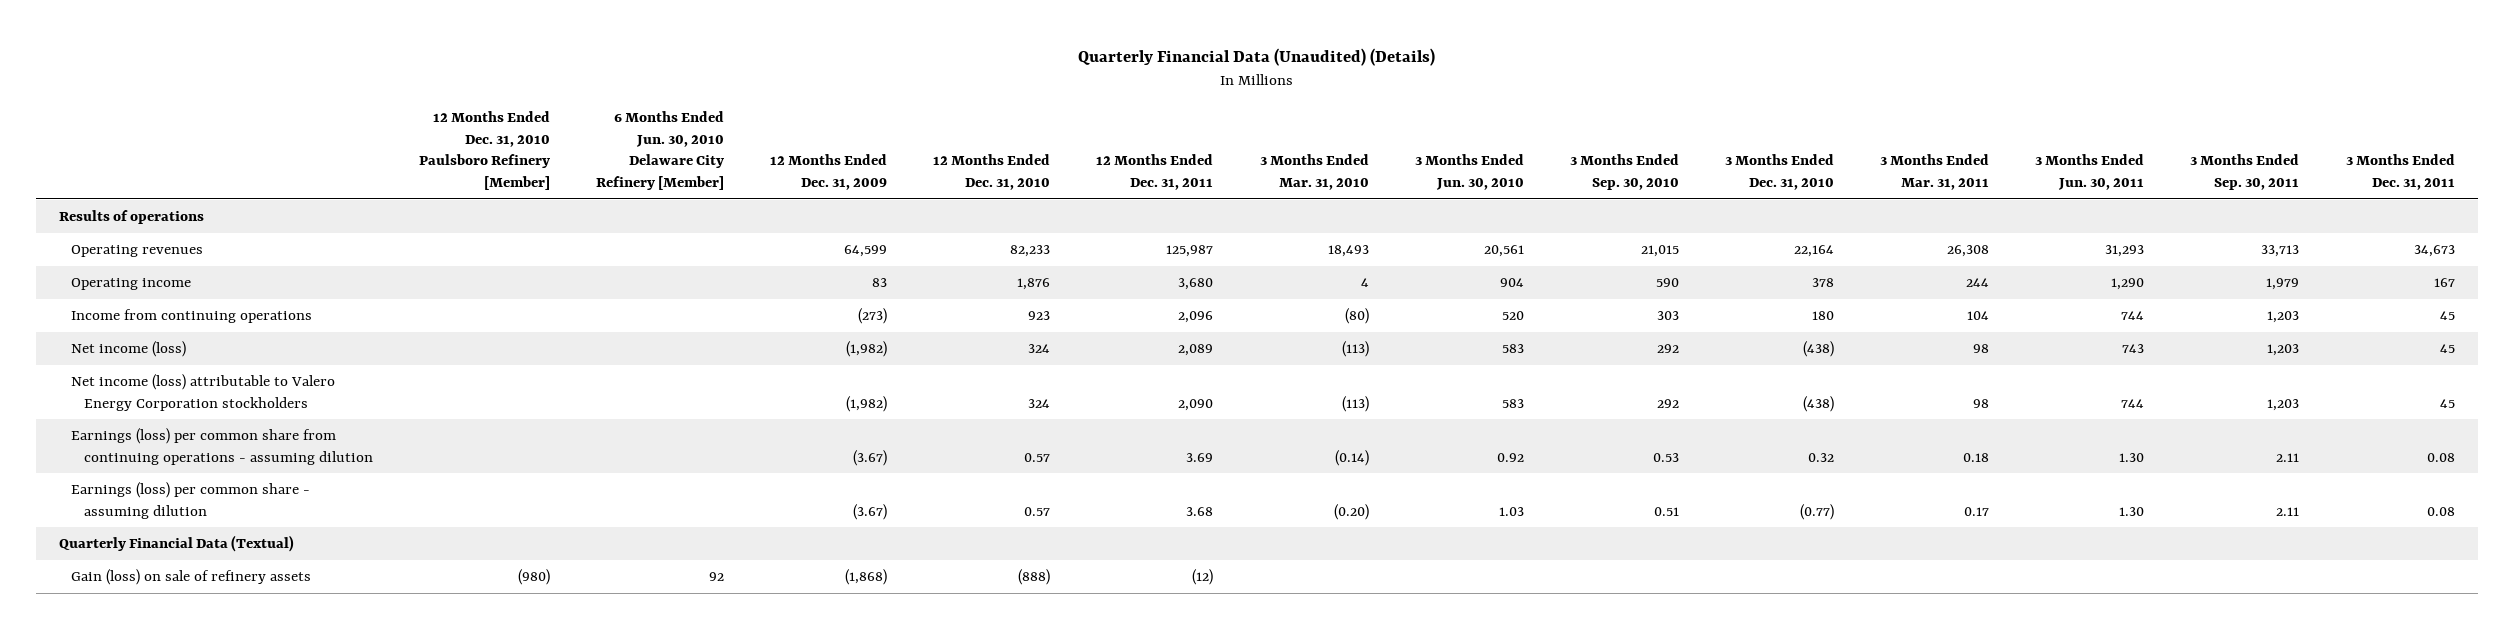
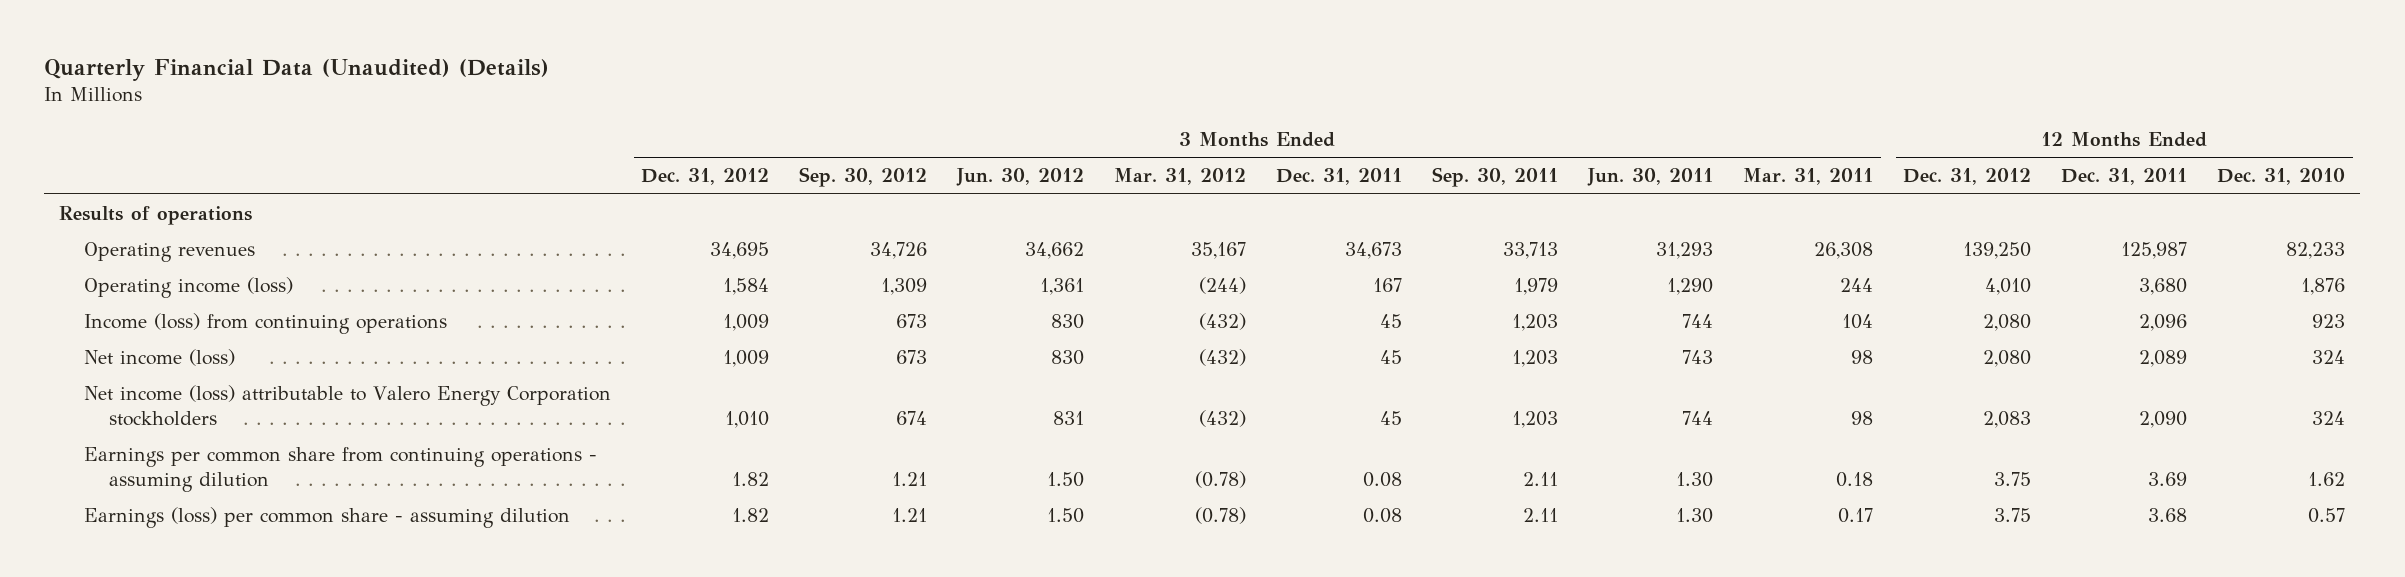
- | 12 Months Ended Dec. 31, 2010 Paulsboro Refinery [Member] | 6 Months Ended Jun. 30, 2010 Delaware City Refinery [Member] | 12 Months Ended Dec. 31, 2009 | 12 Months Ended Dec. 31, 2010 | 12 Months Ended Dec. 31, 2011 | 3 Months Ended Mar. 31, 2010 | 3 Months Ended Jun. 30, 2010 | 3 Months Ended Sep. 30, 2010 | 3 Months Ended Dec. 31, 2010 | 3 Months Ended Mar. 31, 2011 | 3 Months Ended Jun. 30, 2011 | 3 Months Ended Sep. 30, 2011 | 3 Months Ended Dec. 31, 2011
+ | 3 Months Ended Dec. 31, 2012 | 3 Months Ended Sep. 30, 2012 | 3 Months Ended Jun. 30, 2012 | 3 Months Ended Mar. 31, 2012 | 3 Months Ended Dec. 31, 2011 | 3 Months Ended Sep. 30, 2011 | 3 Months Ended Jun. 30, 2011 | 3 Months Ended Mar. 31, 2011 | 12 Months Ended Dec. 31, 2012 | 12 Months Ended Dec. 31, 2011 | 12 Months Ended Dec. 31, 2010
- Operating income | | | 83 | 1,876 | 3,680 | 4 | 904 | 590 | 378 | 244 | 1,290 | 1,979 | 167
- Income from continuing operations | | | (273) | 923 | 2,096 | (80) | 520 | 303 | 180 | 104 | 744 | 1,203 | 45
+ Operating income (loss) | 1,584 | 1,309 | 1,361 | (244) | 167 | 1,979 | 1,290 | 244 | 4,010 | 3,680 | 1,876
+ Income (loss) from continuing operations | 1,009 | 673 | 830 | (432) | 45 | 1,203 | 744 | 104 | 2,080 | 2,096 | 923
- Earnings (loss) per common share from continuing operations - assuming dilution | | | (3.67) | 0.57 | 3.69 | (0.14) | 0.92 | 0.53 | 0.32 | 0.18 | 1.30 | 2.11 | 0.08
+ Earnings per common share from continuing operations - assuming dilution | 1.82 | 1.21 | 1.50 | (0.78) | 0.08 | 2.11 | 1.30 | 0.18 | 3.75 | 3.69 | 1.62
- Quarterly Financial Data (Textual)
- Gain (loss) on sale of refinery assets | (980) | 92 | (1,868) | (888) | (12) | | | | | | | |

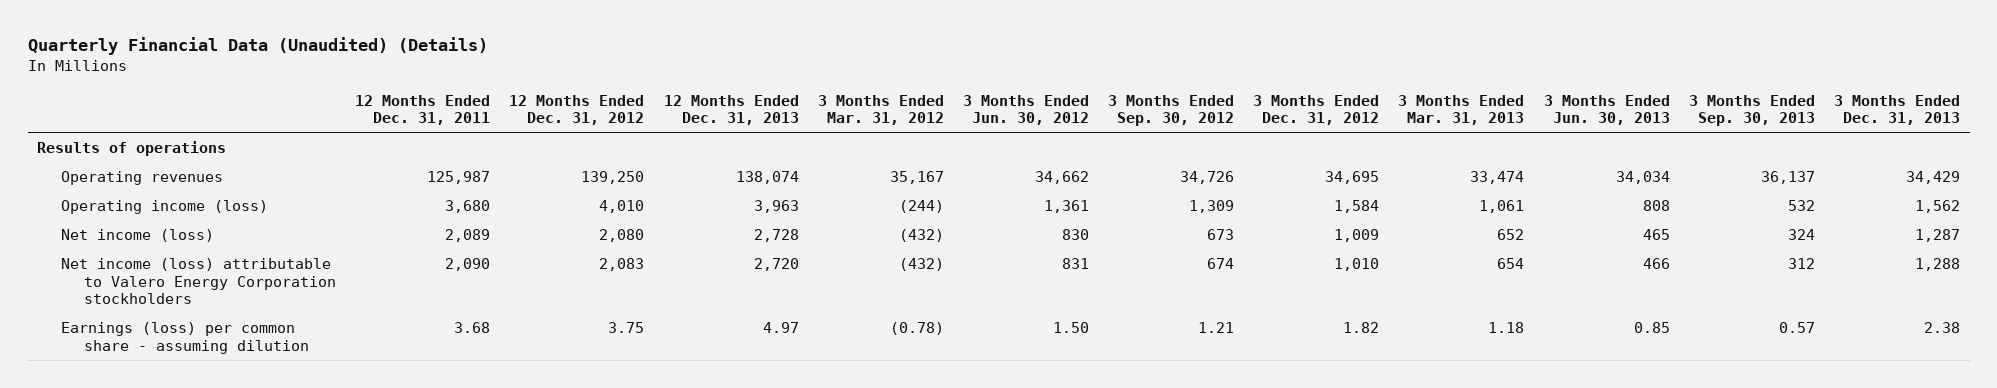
- | 3 Months Ended Dec. 31, 2012 | 3 Months Ended Sep. 30, 2012 | 3 Months Ended Jun. 30, 2012 | 3 Months Ended Mar. 31, 2012 | 3 Months Ended Dec. 31, 2011 | 3 Months Ended Sep. 30, 2011 | 3 Months Ended Jun. 30, 2011 | 3 Months Ended Mar. 31, 2011 | 12 Months Ended Dec. 31, 2012 | 12 Months Ended Dec. 31, 2011 | 12 Months Ended Dec. 31, 2010
+ | 12 Months Ended Dec. 31, 2011 | 12 Months Ended Dec. 31, 2012 | 12 Months Ended Dec. 31, 2013 | 3 Months Ended Mar. 31, 2012 | 3 Months Ended Jun. 30, 2012 | 3 Months Ended Sep. 30, 2012 | 3 Months Ended Dec. 31, 2012 | 3 Months Ended Mar. 31, 2013 | 3 Months Ended Jun. 30, 2013 | 3 Months Ended Sep. 30, 2013 | 3 Months Ended Dec. 31, 2013
- Income (loss) from continuing operations | 1,009 | 673 | 830 | (432) | 45 | 1,203 | 744 | 104 | 2,080 | 2,096 | 923
- Earnings per common share from continuing operations - assuming dilution | 1.82 | 1.21 | 1.50 | (0.78) | 0.08 | 2.11 | 1.30 | 0.18 | 3.75 | 3.69 | 1.62

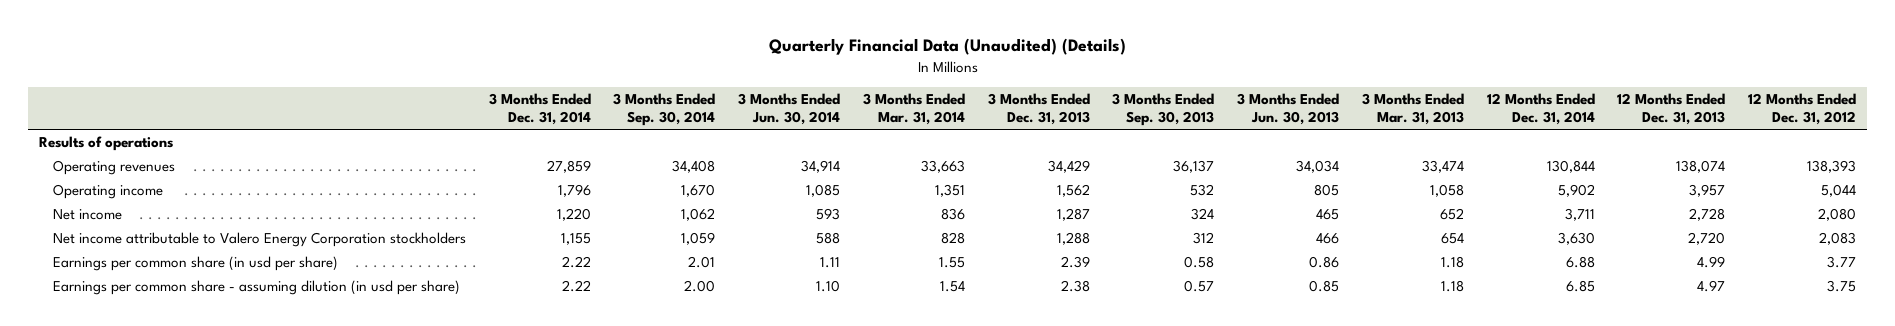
- | 12 Months Ended Dec. 31, 2011 | 12 Months Ended Dec. 31, 2012 | 12 Months Ended Dec. 31, 2013 | 3 Months Ended Mar. 31, 2012 | 3 Months Ended Jun. 30, 2012 | 3 Months Ended Sep. 30, 2012 | 3 Months Ended Dec. 31, 2012 | 3 Months Ended Mar. 31, 2013 | 3 Months Ended Jun. 30, 2013 | 3 Months Ended Sep. 30, 2013 | 3 Months Ended Dec. 31, 2013
+ | 3 Months Ended Dec. 31, 2014 | 3 Months Ended Sep. 30, 2014 | 3 Months Ended Jun. 30, 2014 | 3 Months Ended Mar. 31, 2014 | 3 Months Ended Dec. 31, 2013 | 3 Months Ended Sep. 30, 2013 | 3 Months Ended Jun. 30, 2013 | 3 Months Ended Mar. 31, 2013 | 12 Months Ended Dec. 31, 2014 | 12 Months Ended Dec. 31, 2013 | 12 Months Ended Dec. 31, 2012
- Operating revenues | 125,987 | 139,250 | 138,074 | 35,167 | 34,662 | 34,726 | 34,695 | 33,474 | 34,034 | 36,137 | 34,429
- Operating income (loss) | 3,680 | 4,010 | 3,963 | (244) | 1,361 | 1,309 | 1,584 | 1,061 | 808 | 532 | 1,562
- Net income (loss) | 2,089 | 2,080 | 2,728 | (432) | 830 | 673 | 1,009 | 652 | 465 | 324 | 1,287
- Net income (loss) attributable to Valero Energy Corporation stockholders | 2,090 | 2,083 | 2,720 | (432) | 831 | 674 | 1,010 | 654 | 466 | 312 | 1,288
- Earnings (loss) per common share - assuming dilution | 3.68 | 3.75 | 4.97 | (0.78) | 1.50 | 1.21 | 1.82 | 1.18 | 0.85 | 0.57 | 2.38
+ Operating revenues | 27,859 | 34,408 | 34,914 | 33,663 | 34,429 | 36,137 | 34,034 | 33,474 | 130,844 | 138,074 | 138,393
+ Operating income | 1,796 | 1,670 | 1,085 | 1,351 | 1,562 | 532 | 805 | 1,058 | 5,902 | 3,957 | 5,044
+ Net income | 1,220 | 1,062 | 593 | 836 | 1,287 | 324 | 465 | 652 | 3,711 | 2,728 | 2,080
+ Net income attributable to Valero Energy Corporation stockholders | 1,155 | 1,059 | 588 | 828 | 1,288 | 312 | 466 | 654 | 3,630 | 2,720 | 2,083
+ Earnings per common share (in usd per share) | 2.22 | 2.01 | 1.11 | 1.55 | 2.39 | 0.58 | 0.86 | 1.18 | 6.88 | 4.99 | 3.77
+ Earnings per common share - assuming dilution (in usd per share) | 2.22 | 2.00 | 1.10 | 1.54 | 2.38 | 0.57 | 0.85 | 1.18 | 6.85 | 4.97 | 3.75

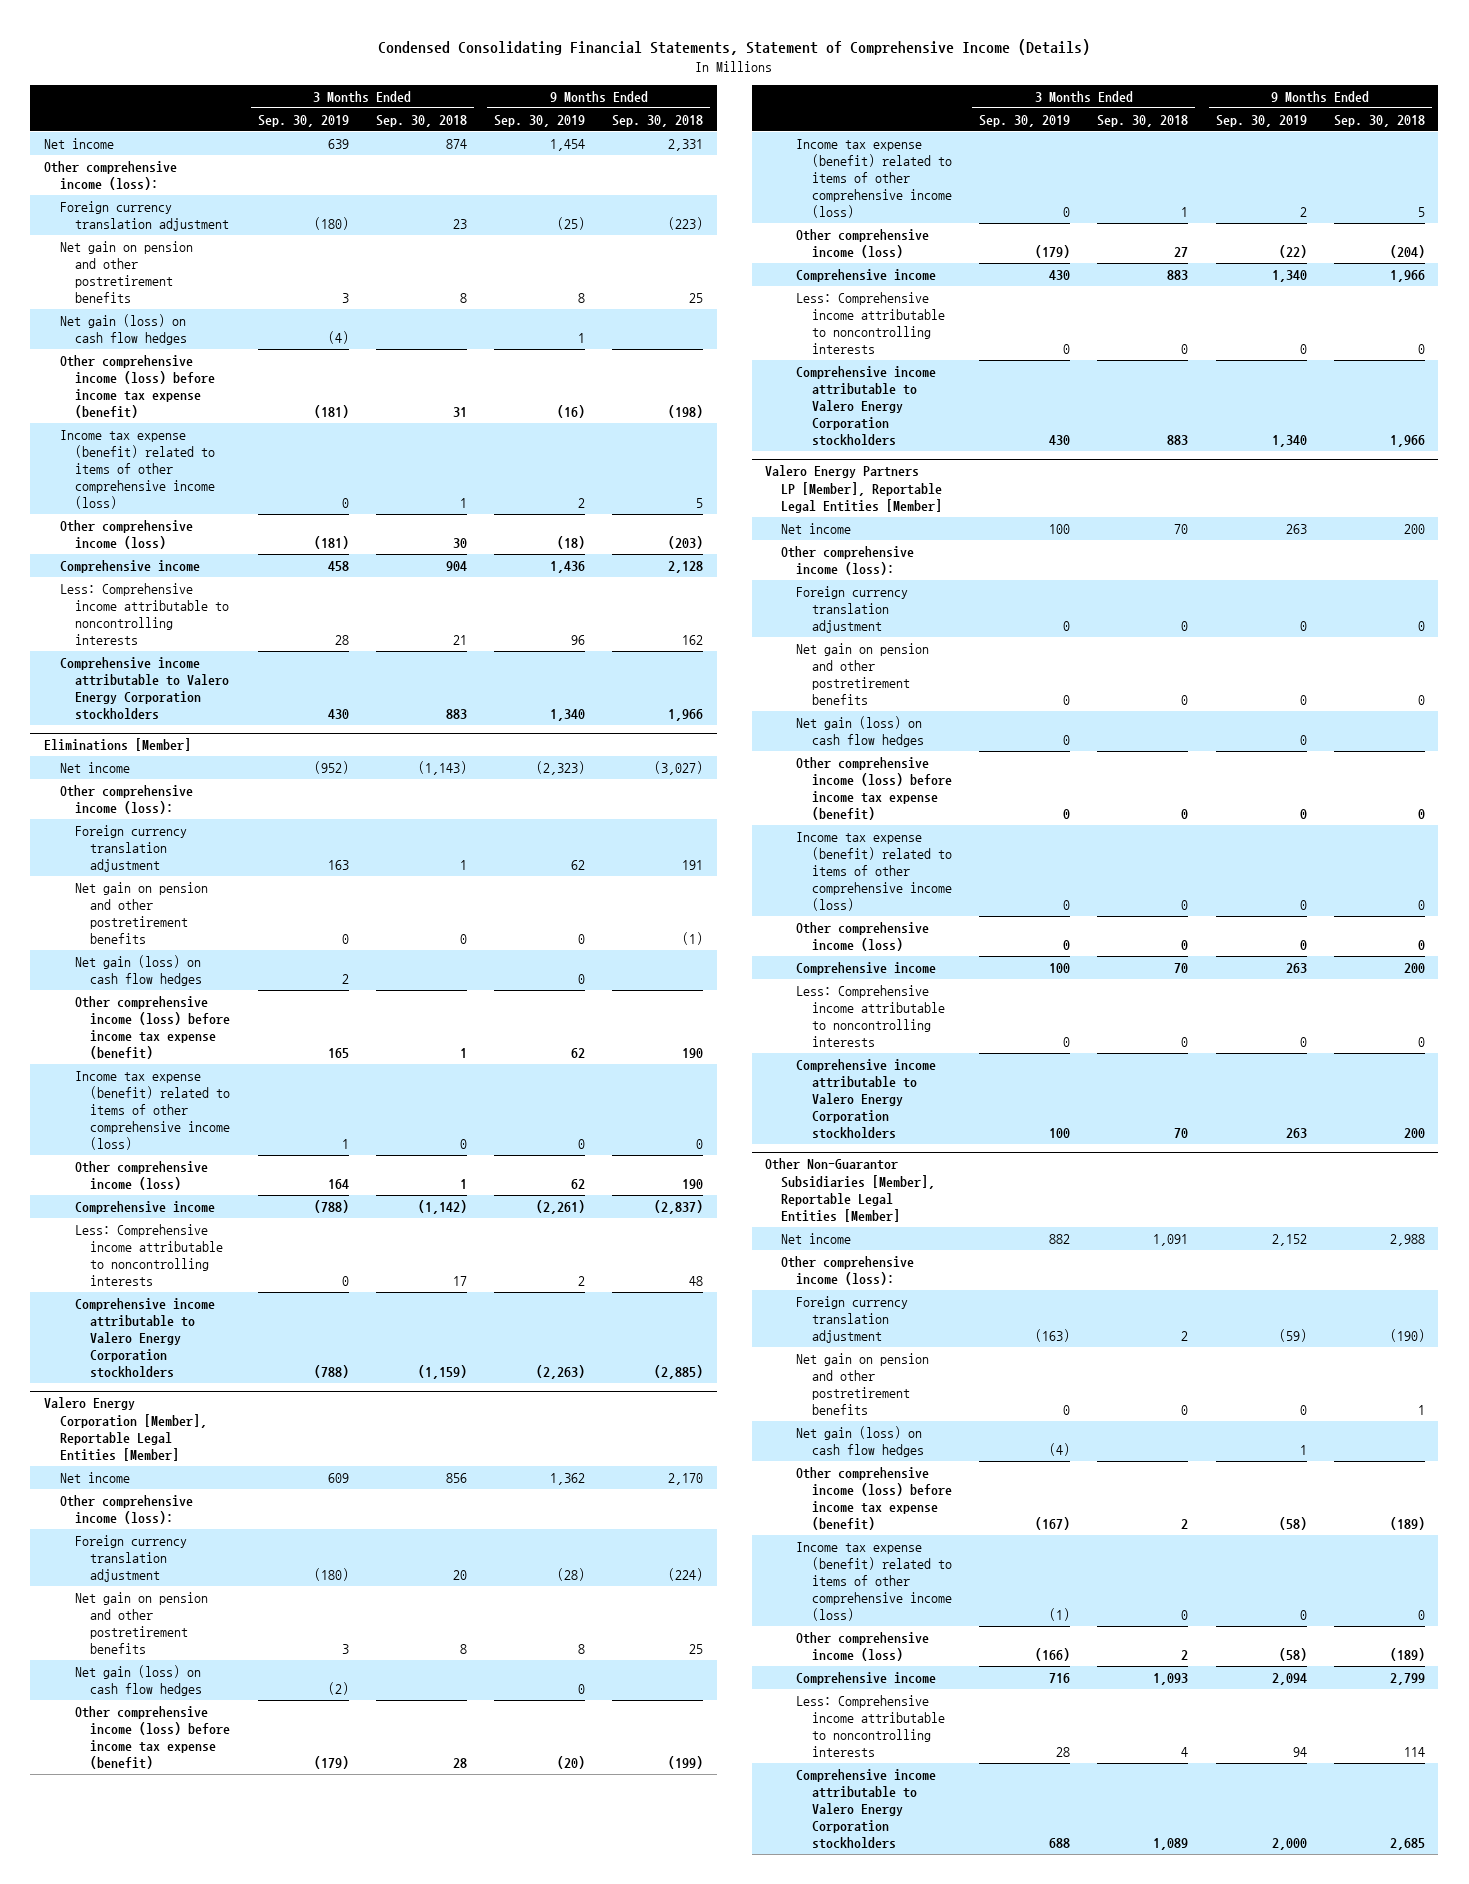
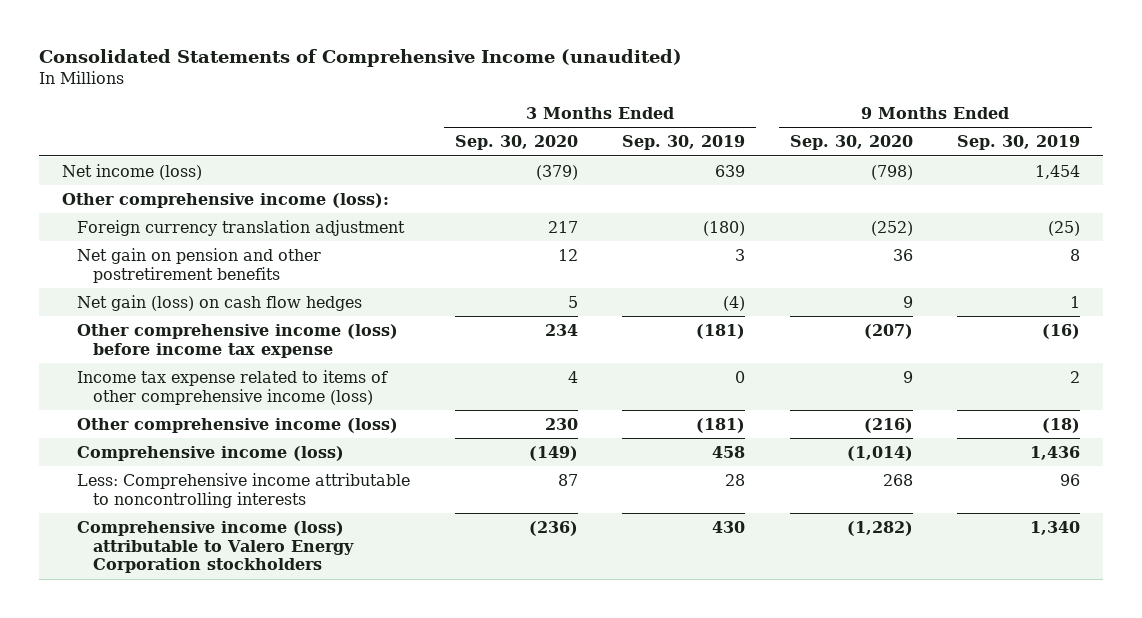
- Condensed Consolidating Financial Statements, Statement of Comprehensive Income (Details)
+ Consolidated Statements of Comprehensive Income (unaudited)
- | 3 Months Ended Sep. 30, 2019 | 3 Months Ended Sep. 30, 2018 | 9 Months Ended Sep. 30, 2019 | 9 Months Ended Sep. 30, 2018
+ | 3 Months Ended Sep. 30, 2020 | 3 Months Ended Sep. 30, 2019 | 9 Months Ended Sep. 30, 2020 | 9 Months Ended Sep. 30, 2019
- Net income | 639 | 874 | 1,454 | 2,331
+ Net income (loss) | (379) | 639 | (798) | 1,454
- Other comprehensive income (loss) before income tax expense (benefit) | (181) | 31 | (16) | (198)
- Income tax expense (benefit) related to items of other comprehensive income (loss) | 0 | 1 | 2 | 5
+ Other comprehensive income (loss) before income tax expense | 234 | (181) | (207) | (16)
+ Income tax expense related to items of other comprehensive income (loss) | 4 | 0 | 9 | 2
- Comprehensive income | 458 | 904 | 1,436 | 2,128
+ Comprehensive income (loss) | (149) | 458 | (1,014) | 1,436
- Comprehensive income attributable to Valero Energy Corporation stockholders | 430 | 883 | 1,340 | 1,966
- Eliminations [Member]
- Net income | (952) | (1,143) | (2,323) | (3,027)
- Other comprehensive income (loss):
- Foreign currency translation adjustment | 163 | 1 | 62 | 191
- Net gain on pension and other postretirement benefits | 0 | 0 | 0 | (1)
- Net gain (loss) on cash flow hedges | 2 | | 0 |
- Other comprehensive income (loss) before income tax expense (benefit) | 165 | 1 | 62 | 190
- Income tax expense (benefit) related to items of other comprehensive income (loss) | 1 | 0 | 0 | 0
- Other comprehensive income (loss) | 164 | 1 | 62 | 190
- Comprehensive income | (788) | (1,142) | (2,261) | (2,837)
- Less: Comprehensive income attributable to noncontrolling interests | 0 | 17 | 2 | 48
- Comprehensive income attributable to Valero Energy Corporation stockholders | (788) | (1,159) | (2,263) | (2,885)
- Valero Energy Corporation [Member], Reportable Legal Entities [Member]
- Net income | 609 | 856 | 1,362 | 2,170
- Other comprehensive income (loss):
- Foreign currency translation adjustment | (180) | 20 | (28) | (224)
- Net gain on pension and other postretirement benefits | 3 | 8 | 8 | 25
- Net gain (loss) on cash flow hedges | (2) | | 0 |
- Other comprehensive income (loss) before income tax expense (benefit) | (179) | 28 | (20) | (199)
- Income tax expense (benefit) related to items of other comprehensive income (loss) | 0 | 1 | 2 | 5
- Other comprehensive income (loss) | (179) | 27 | (22) | (204)
- Comprehensive income | 430 | 883 | 1,340 | 1,966
- Less: Comprehensive income attributable to noncontrolling interests | 0 | 0 | 0 | 0
- Comprehensive income attributable to Valero Energy Corporation stockholders | 430 | 883 | 1,340 | 1,966
- Valero Energy Partners LP [Member], Reportable Legal Entities [Member]
- Net income | 100 | 70 | 263 | 200
- Other comprehensive income (loss):
- Foreign currency translation adjustment | 0 | 0 | 0 | 0
- Net gain on pension and other postretirement benefits | 0 | 0 | 0 | 0
- Net gain (loss) on cash flow hedges | 0 | | 0 |
- Other comprehensive income (loss) before income tax expense (benefit) | 0 | 0 | 0 | 0
- Income tax expense (benefit) related to items of other comprehensive income (loss) | 0 | 0 | 0 | 0
- Other comprehensive income (loss) | 0 | 0 | 0 | 0
- Comprehensive income | 100 | 70 | 263 | 200
- Less: Comprehensive income attributable to noncontrolling interests | 0 | 0 | 0 | 0
- Comprehensive income attributable to Valero Energy Corporation stockholders | 100 | 70 | 263 | 200
- Other Non-Guarantor Subsidiaries [Member], Reportable Legal Entities [Member]
- Net income | 882 | 1,091 | 2,152 | 2,988
- Other comprehensive income (loss):
- Foreign currency translation adjustment | (163) | 2 | (59) | (190)
- Net gain on pension and other postretirement benefits | 0 | 0 | 0 | 1
- Net gain (loss) on cash flow hedges | (4) | | 1 |
- Other comprehensive income (loss) before income tax expense (benefit) | (167) | 2 | (58) | (189)
- Income tax expense (benefit) related to items of other comprehensive income (loss) | (1) | 0 | 0 | 0
- Other comprehensive income (loss) | (166) | 2 | (58) | (189)
- Comprehensive income | 716 | 1,093 | 2,094 | 2,799
- Less: Comprehensive income attributable to noncontrolling interests | 28 | 4 | 94 | 114
- Comprehensive income attributable to Valero Energy Corporation stockholders | 688 | 1,089 | 2,000 | 2,685
+ Comprehensive income (loss) attributable to Valero Energy Corporation stockholders | (236) | 430 | (1,282) | 1,340

